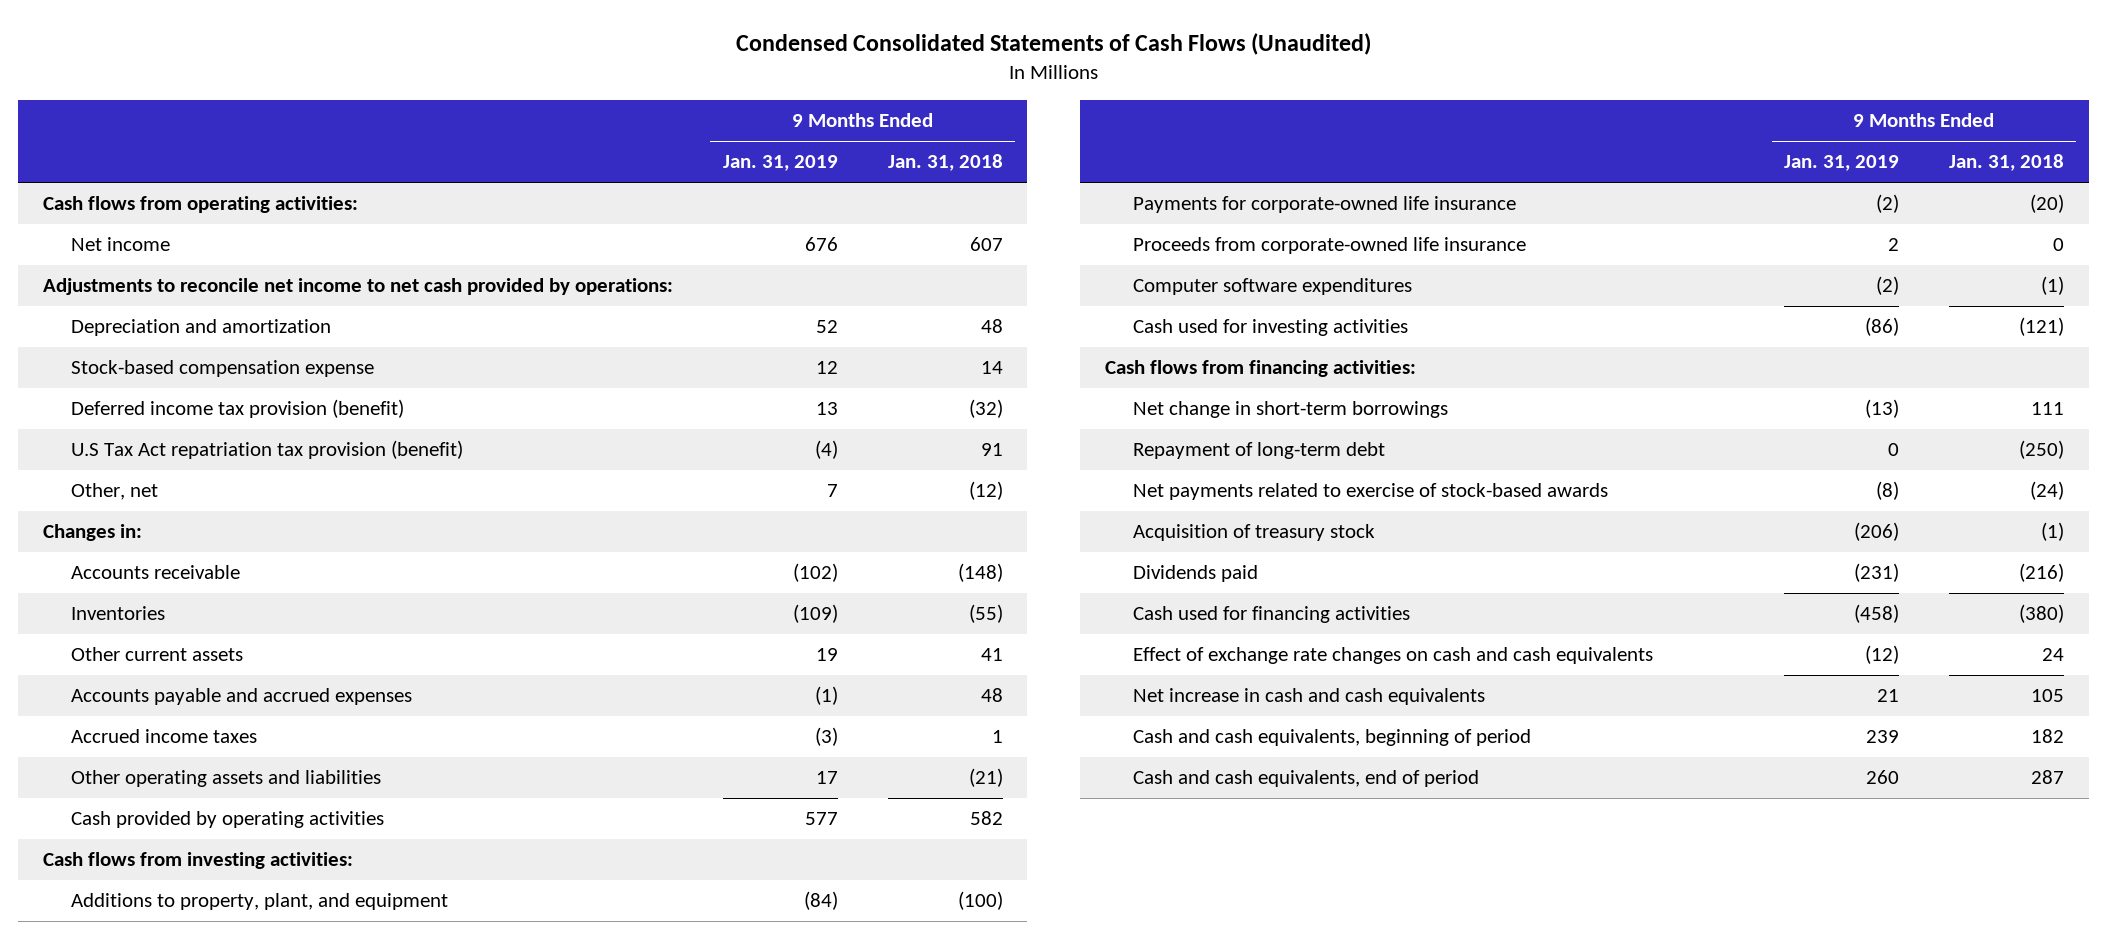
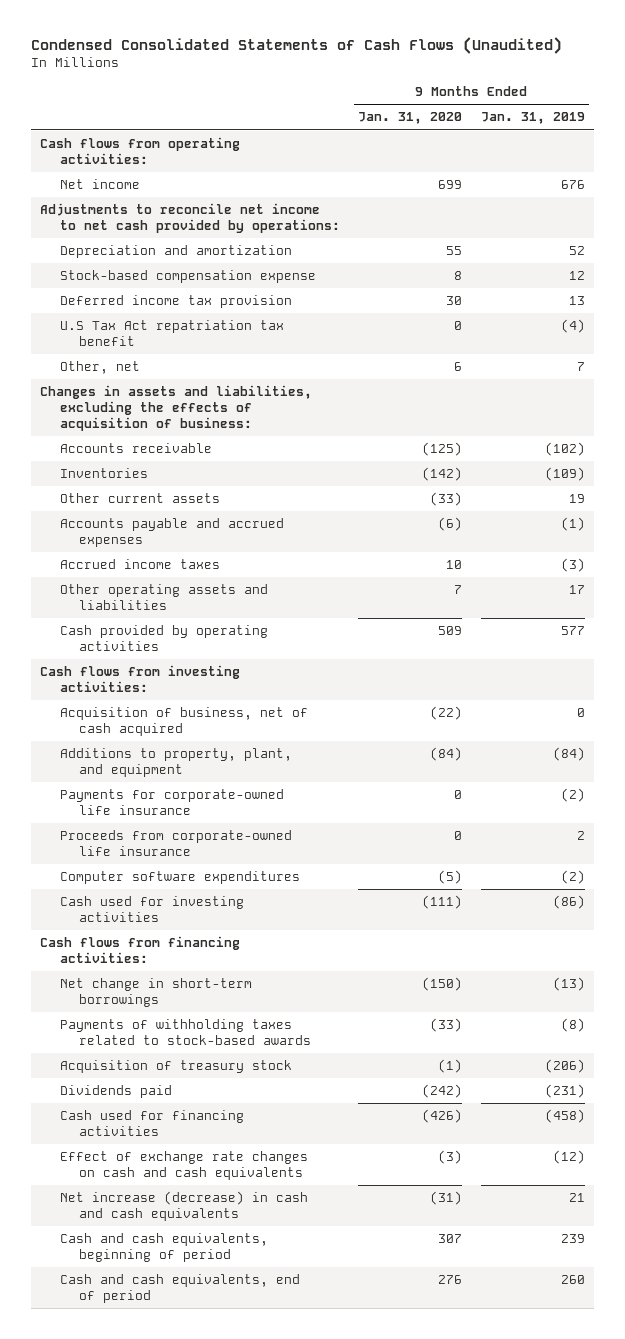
- | 9 Months Ended Jan. 31, 2019 | 9 Months Ended Jan. 31, 2018
+ | 9 Months Ended Jan. 31, 2020 | 9 Months Ended Jan. 31, 2019
- Deferred income tax provision (benefit) | 13 | (32)
- U.S Tax Act repatriation tax provision (benefit) | (4) | 91
+ Deferred income tax provision | 30 | 13
+ U.S Tax Act repatriation tax benefit | 0 | (4)
- Changes in:
+ Changes in assets and liabilities, excluding the effects of acquisition of business:
+ Acquisition of business, net of cash acquired | (22) | 0
- Repayment of long-term debt | 0 | (250)
- Net payments related to exercise of stock-based awards | (8) | (24)
+ Payments of withholding taxes related to stock-based awards | (33) | (8)
- Net increase in cash and cash equivalents | 21 | 105
+ Net increase (decrease) in cash and cash equivalents | (31) | 21

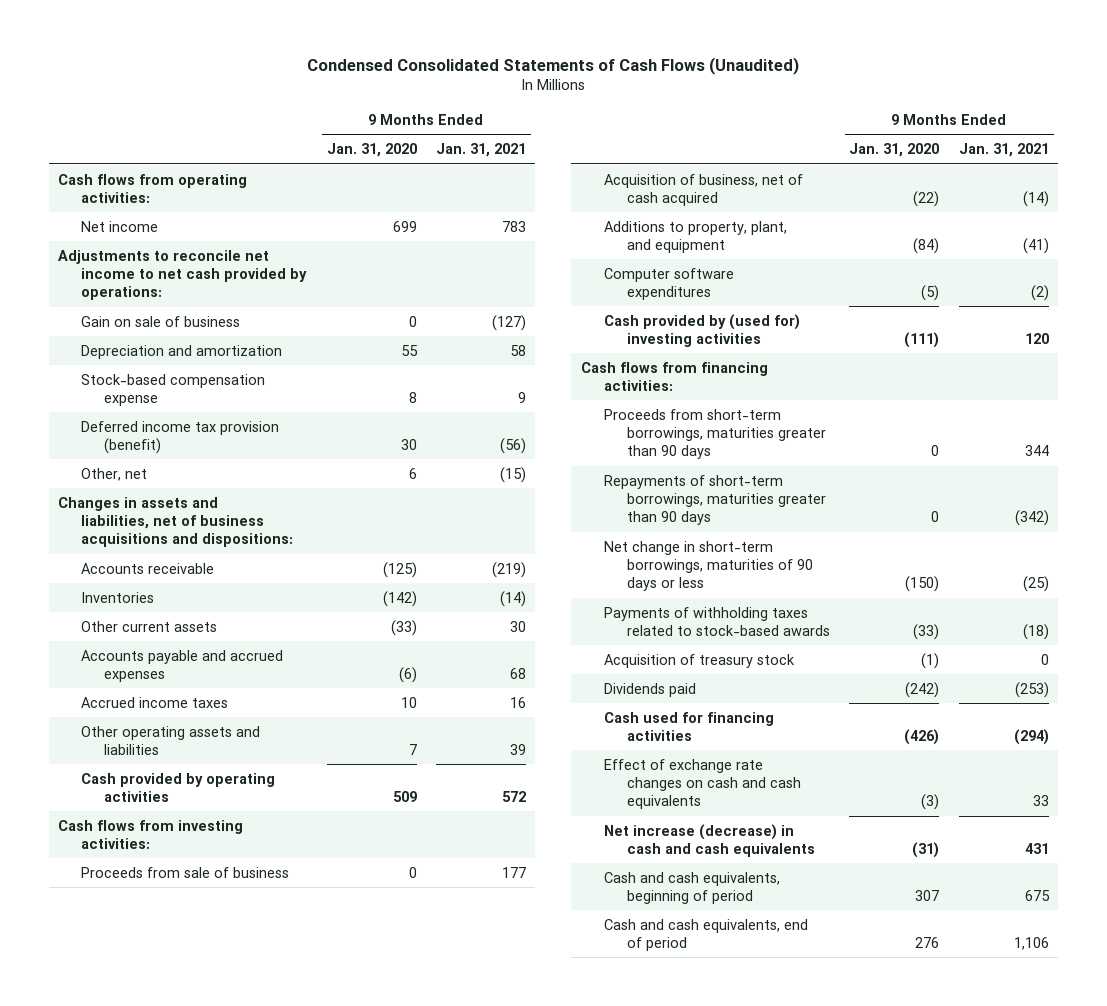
- | 9 Months Ended Jan. 31, 2020 | 9 Months Ended Jan. 31, 2019
+ | 9 Months Ended Jan. 31, 2020 | 9 Months Ended Jan. 31, 2021
+ Gain on sale of business | 0 | (127)
- Deferred income tax provision | 30 | 13
- U.S Tax Act repatriation tax benefit | 0 | (4)
+ Deferred income tax provision (benefit) | 30 | (56)
- Changes in assets and liabilities, excluding the effects of acquisition of business:
+ Changes in assets and liabilities, net of business acquisitions and dispositions:
+ Proceeds from sale of business | 0 | 177
- Payments for corporate-owned life insurance | 0 | (2)
- Proceeds from corporate-owned life insurance | 0 | 2
- Cash used for investing activities | (111) | (86)
+ Cash provided by (used for) investing activities | (111) | 120
- Net change in short-term borrowings | (150) | (13)
+ Proceeds from short-term borrowings, maturities greater than 90 days | 0 | 344
+ Repayments of short-term borrowings, maturities greater than 90 days | 0 | (342)
+ Net change in short-term borrowings, maturities of 90 days or less | (150) | (25)

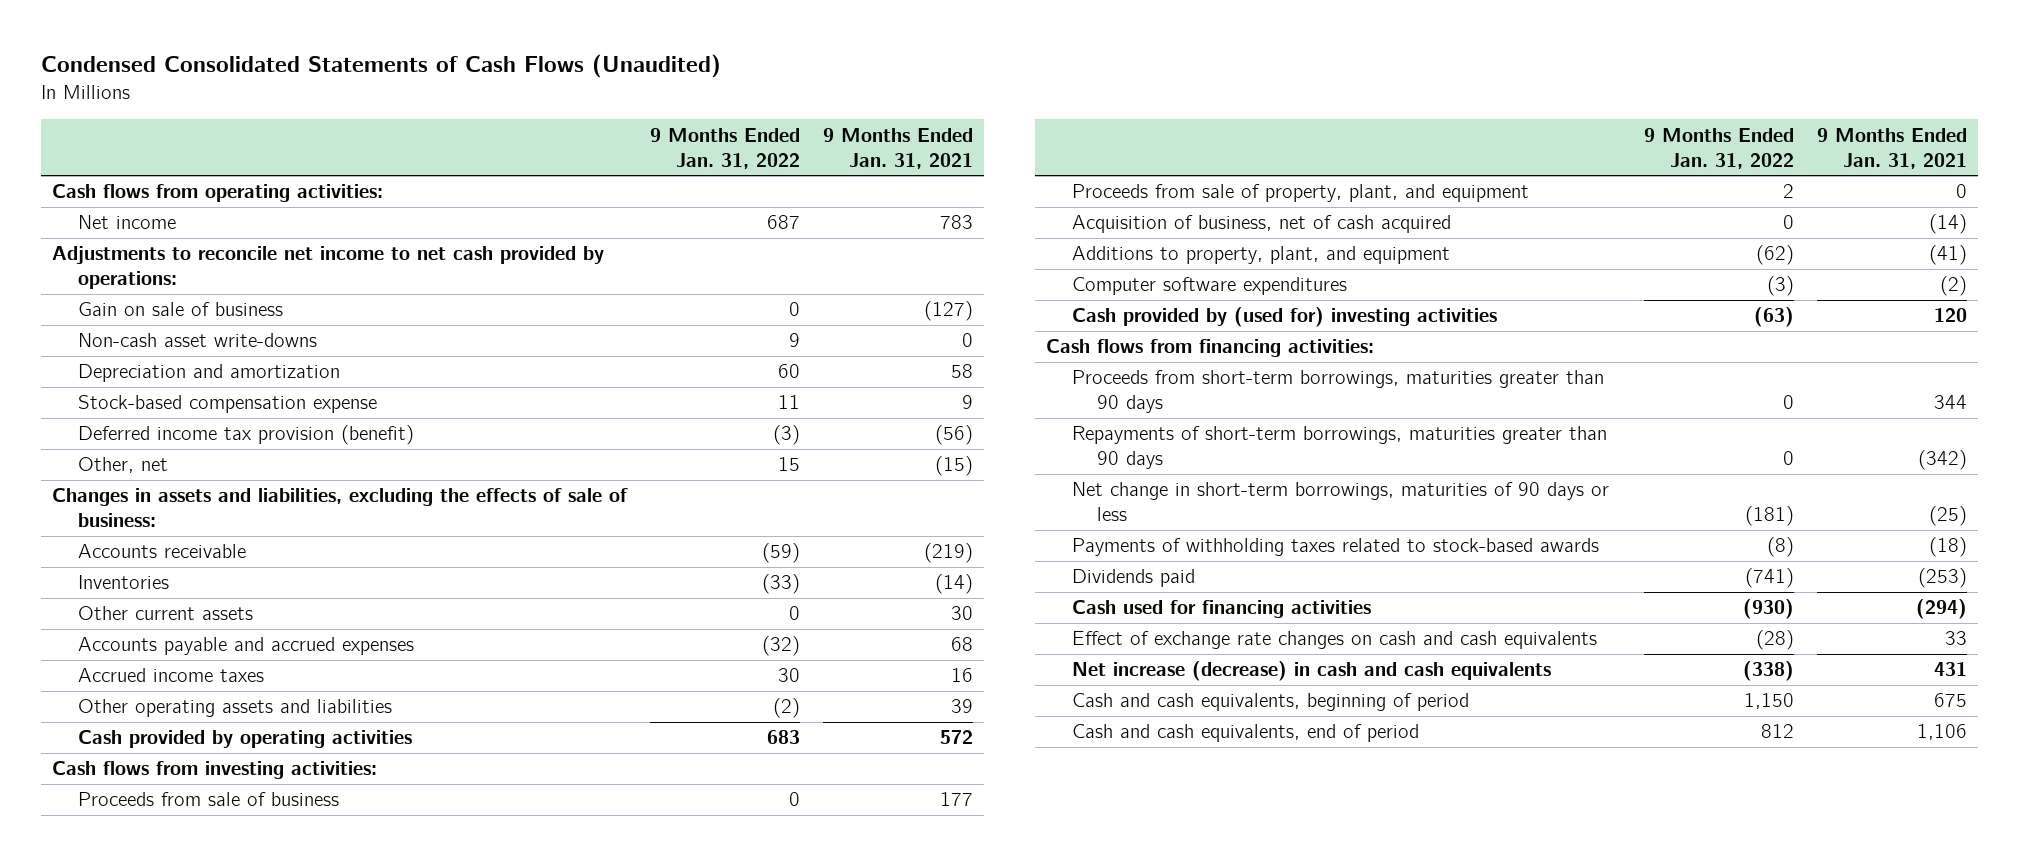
- | 9 Months Ended Jan. 31, 2020 | 9 Months Ended Jan. 31, 2021
+ | 9 Months Ended Jan. 31, 2022 | 9 Months Ended Jan. 31, 2021
+ Non-cash asset write-downs | 9 | 0
- Changes in assets and liabilities, net of business acquisitions and dispositions:
+ Changes in assets and liabilities, excluding the effects of sale of business:
+ Proceeds from sale of property, plant, and equipment | 2 | 0
- Acquisition of treasury stock | (1) | 0

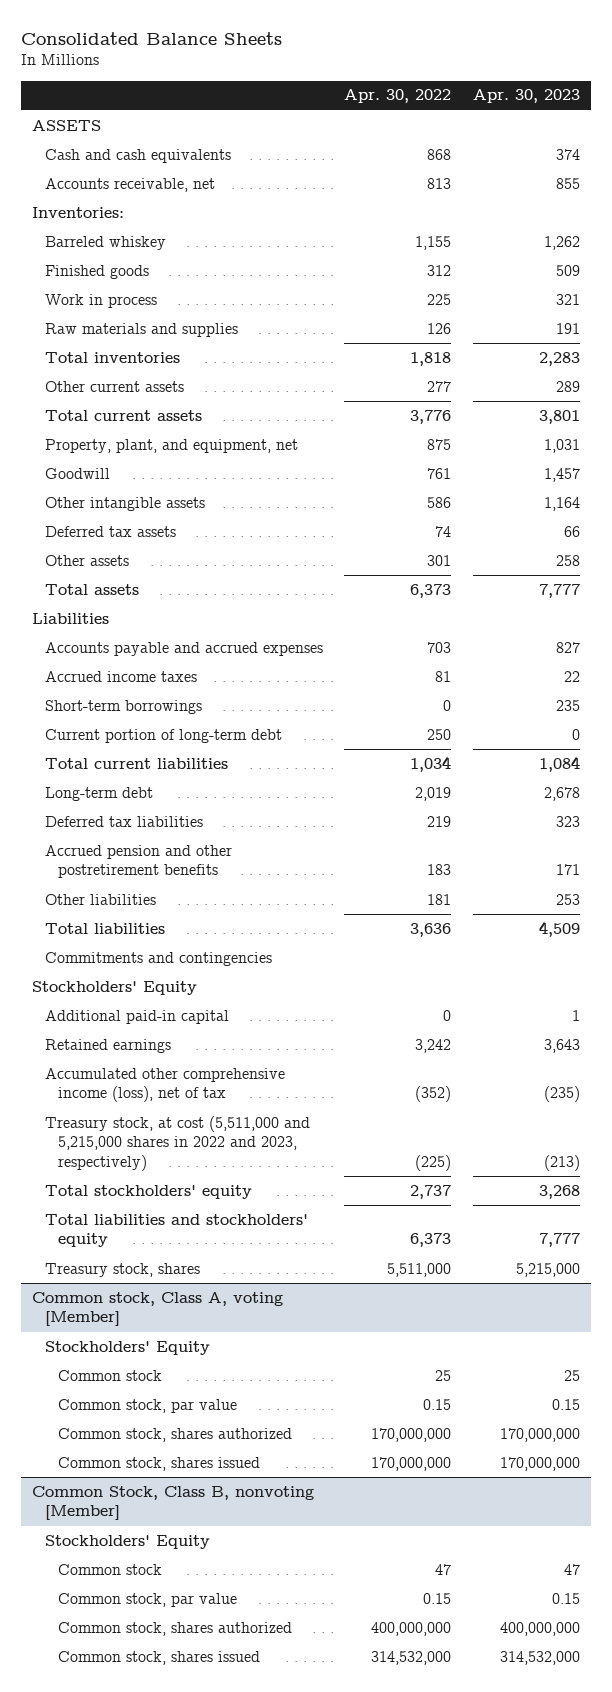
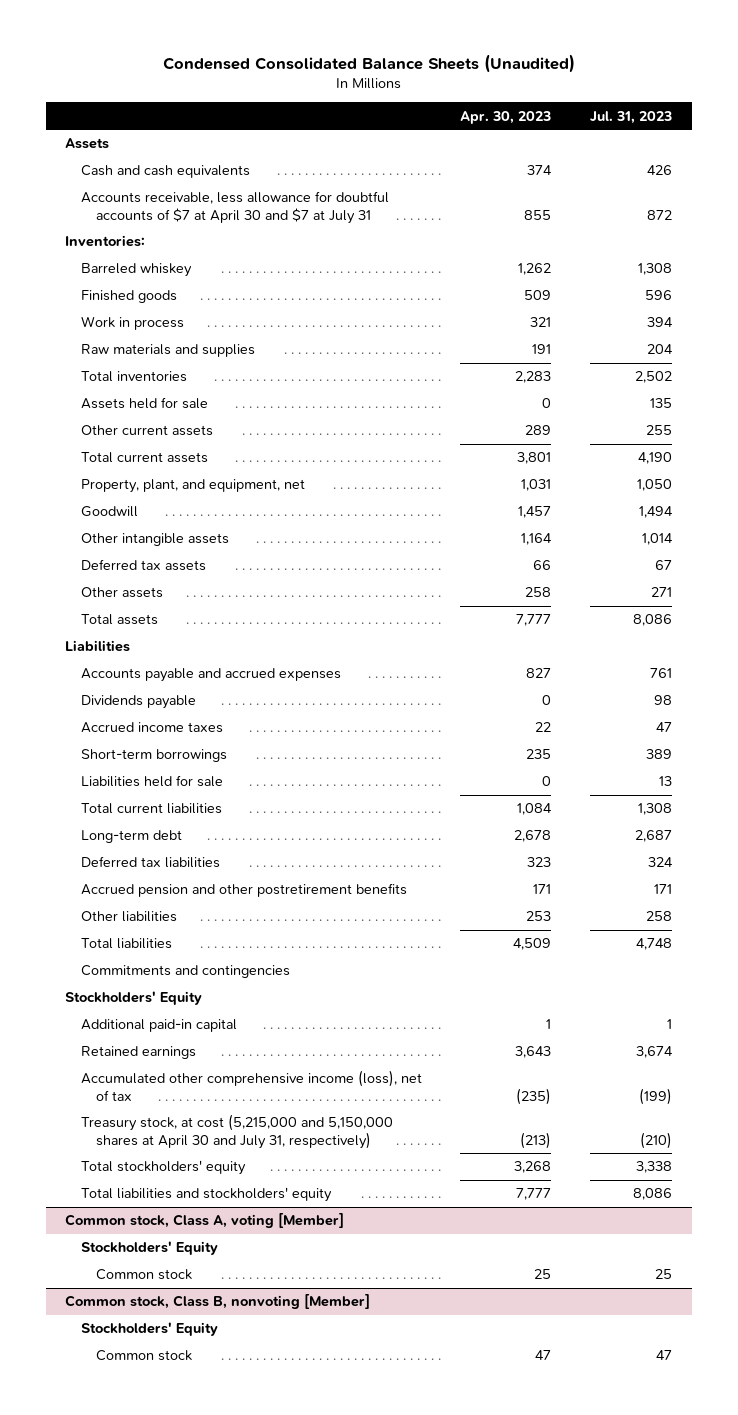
- Consolidated Balance Sheets
+ Condensed Consolidated Balance Sheets (Unaudited)
- | Apr. 30, 2022 | Apr. 30, 2023
+ | Apr. 30, 2023 | Jul. 31, 2023
- ASSETS
+ Assets
- Accounts receivable, net | 813 | 855
+ Accounts receivable, less allowance for doubtful accounts of $7 at April 30 and $7 at July 31 | 855 | 872
+ Assets held for sale | 0 | 135
+ Dividends payable | 0 | 98
- Current portion of long-term debt | 250 | 0
+ Liabilities held for sale | 0 | 13
- Treasury stock, at cost (5,511,000 and 5,215,000 shares in 2022 and 2023, respectively) | (225) | (213)
+ Treasury stock, at cost (5,215,000 and 5,150,000 shares at April 30 and July 31, respectively) | (213) | (210)
- Treasury stock, shares | 5,511,000 | 5,215,000
@ Common stock, Class A, voting [Member]
- Common stock, par value | 0.15 | 0.15
- Common stock, shares authorized | 170,000,000 | 170,000,000
- Common stock, shares issued | 170,000,000 | 170,000,000
- Common Stock, Class B, nonvoting [Member]
+ Common stock, Class B, nonvoting [Member]
- Common stock, par value | 0.15 | 0.15
- Common stock, shares authorized | 400,000,000 | 400,000,000
- Common stock, shares issued | 314,532,000 | 314,532,000

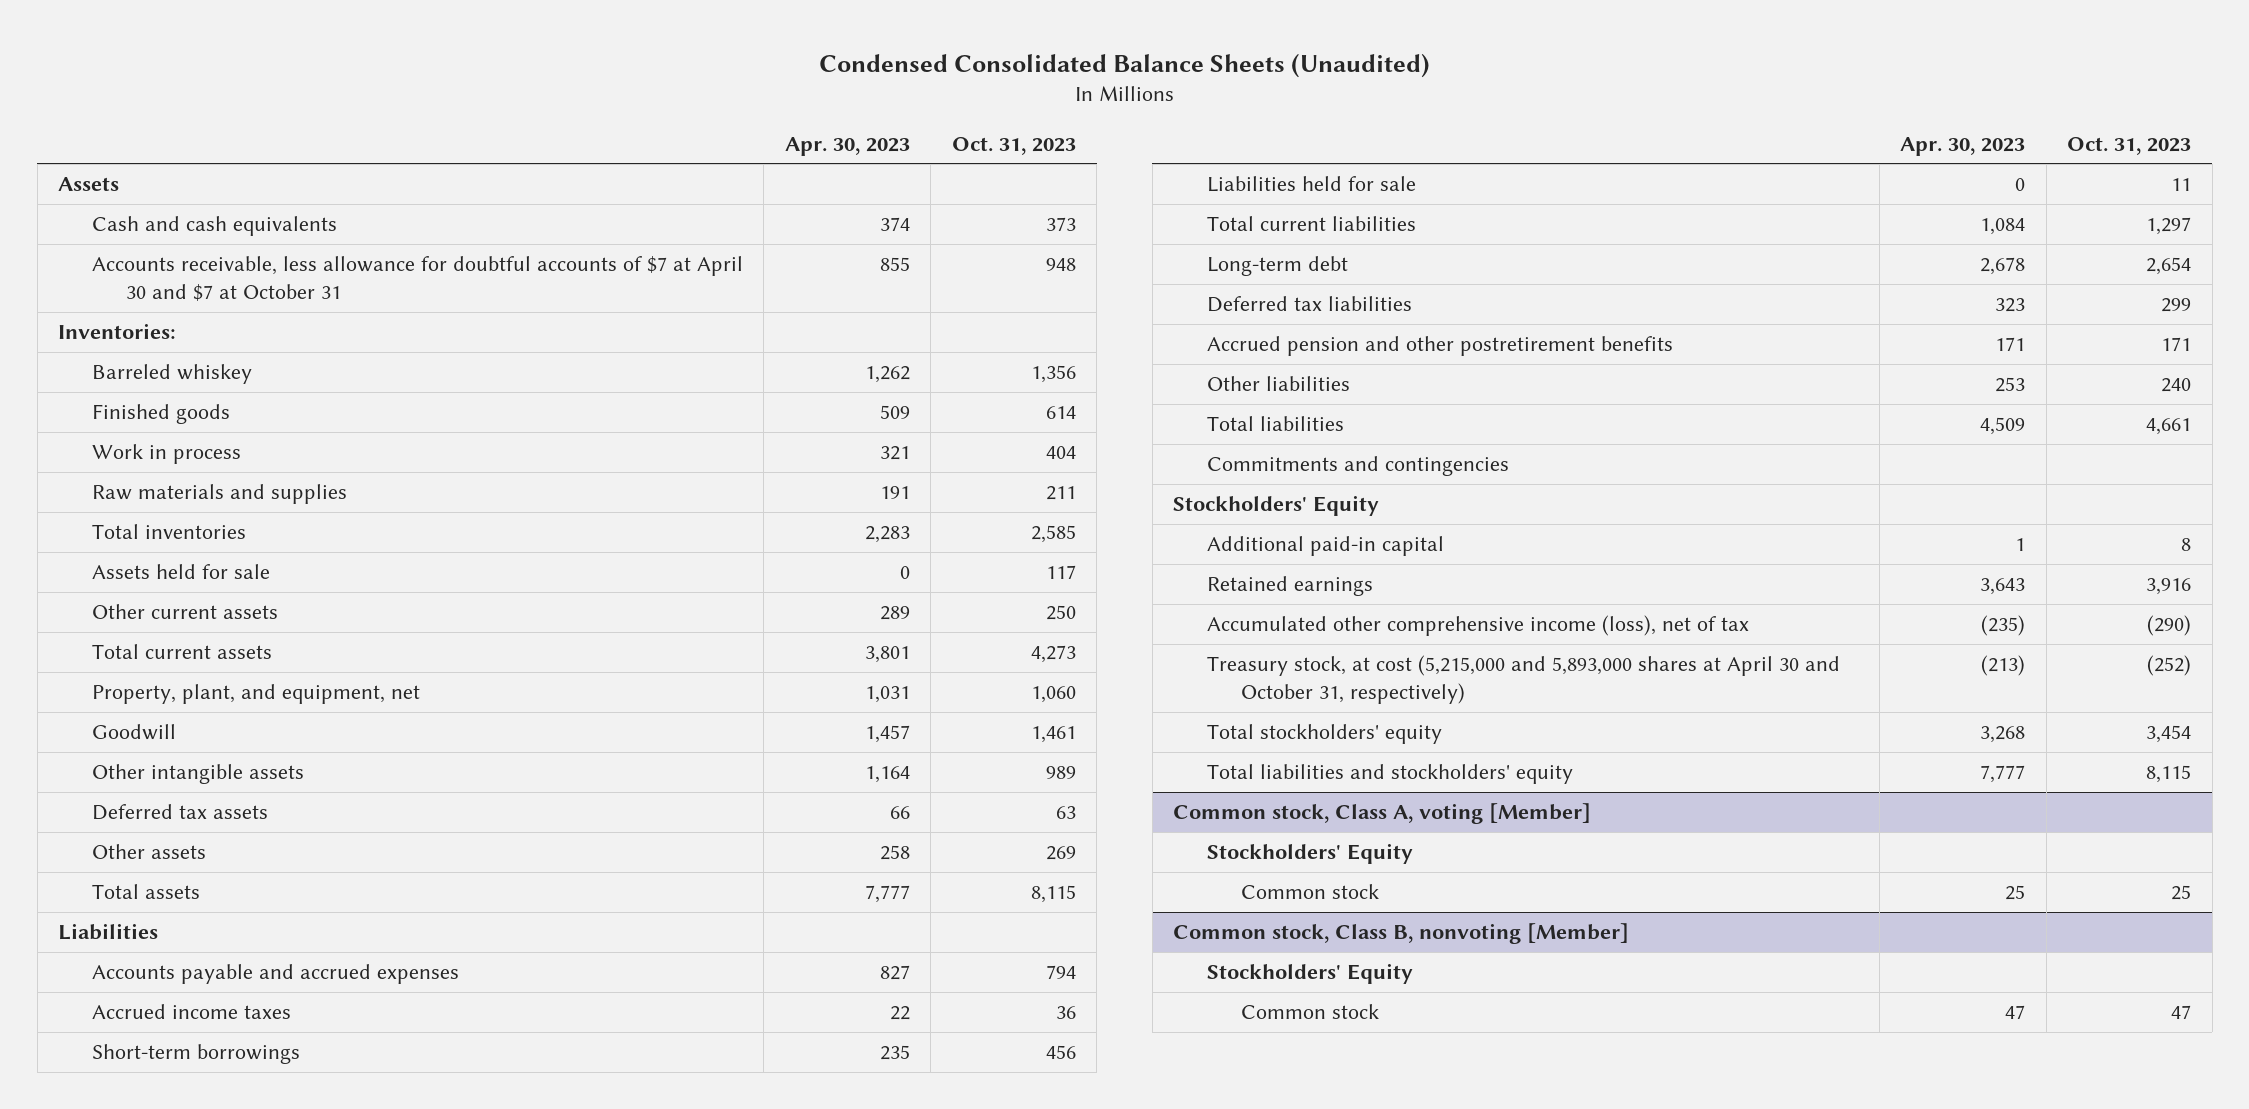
- | Apr. 30, 2023 | Jul. 31, 2023
+ | Apr. 30, 2023 | Oct. 31, 2023
- Accounts receivable, less allowance for doubtful accounts of $7 at April 30 and $7 at July 31 | 855 | 872
+ Accounts receivable, less allowance for doubtful accounts of $7 at April 30 and $7 at October 31 | 855 | 948
- Dividends payable | 0 | 98
- Treasury stock, at cost (5,215,000 and 5,150,000 shares at April 30 and July 31, respectively) | (213) | (210)
+ Treasury stock, at cost (5,215,000 and 5,893,000 shares at April 30 and October 31, respectively) | (213) | (252)

